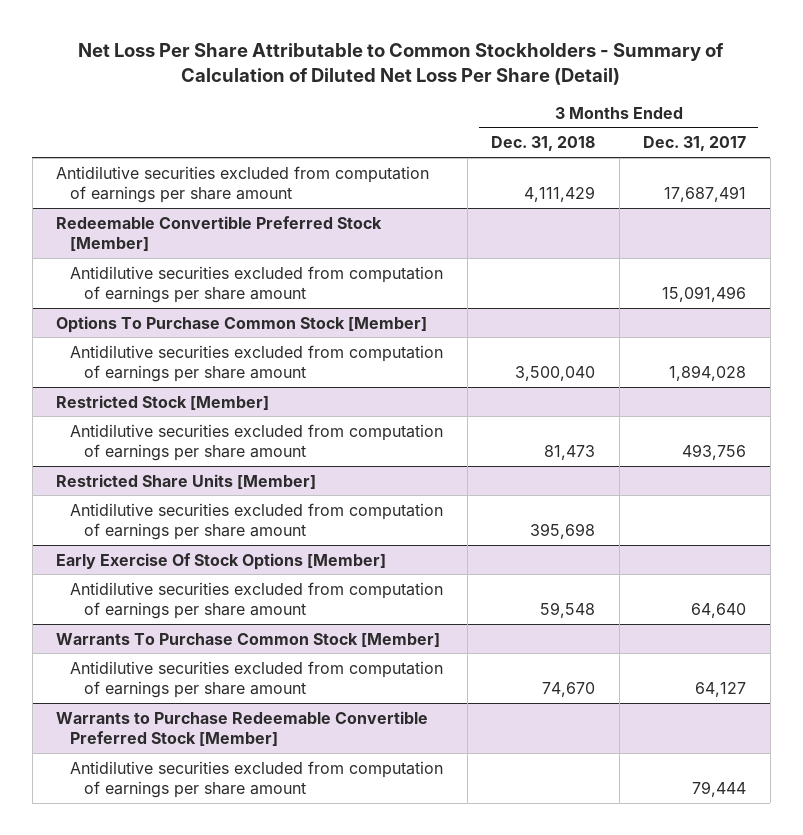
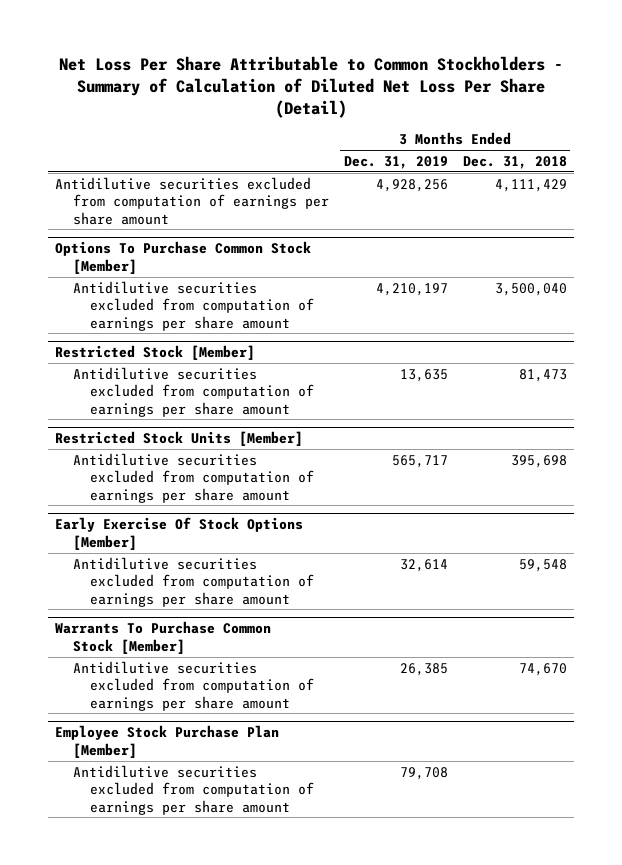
- | 3 Months Ended Dec. 31, 2018 | 3 Months Ended Dec. 31, 2017
+ | 3 Months Ended Dec. 31, 2019 | 3 Months Ended Dec. 31, 2018
- Redeemable Convertible Preferred Stock [Member]
- Antidilutive securities excluded from computation of earnings per share amount | | 15,091,496
- Restricted Share Units [Member]
+ Restricted Stock Units [Member]
- Warrants to Purchase Redeemable Convertible Preferred Stock [Member]
+ Employee Stock Purchase Plan [Member]

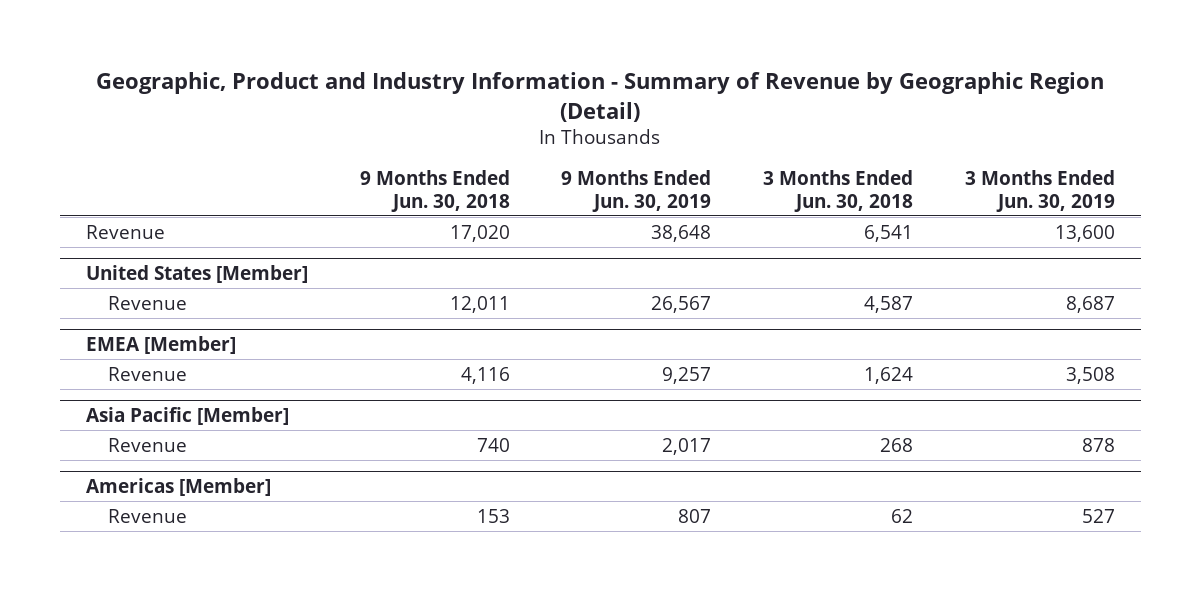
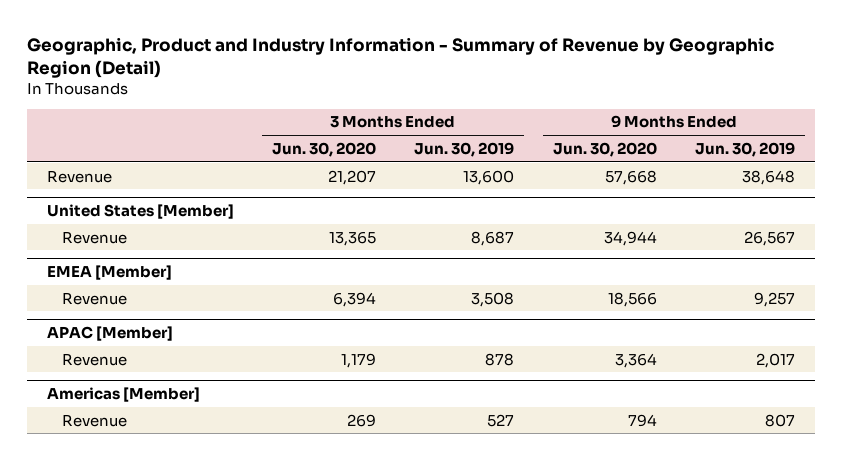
- | 9 Months Ended Jun. 30, 2018 | 9 Months Ended Jun. 30, 2019 | 3 Months Ended Jun. 30, 2018 | 3 Months Ended Jun. 30, 2019
+ | 3 Months Ended Jun. 30, 2020 | 3 Months Ended Jun. 30, 2019 | 9 Months Ended Jun. 30, 2020 | 9 Months Ended Jun. 30, 2019
- Asia Pacific [Member]
+ APAC [Member]

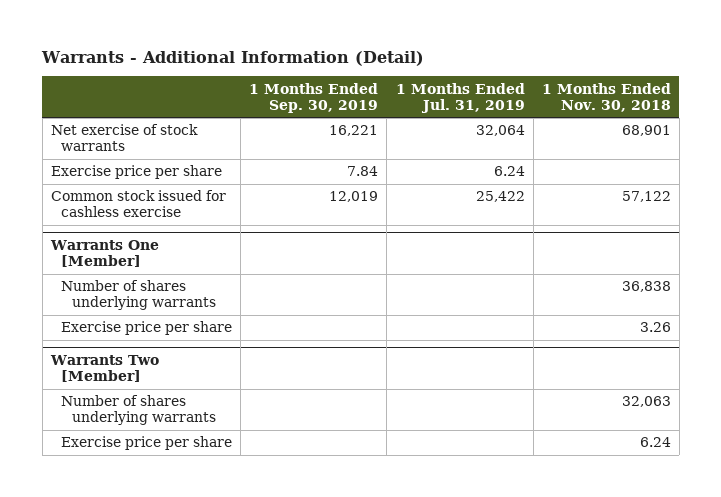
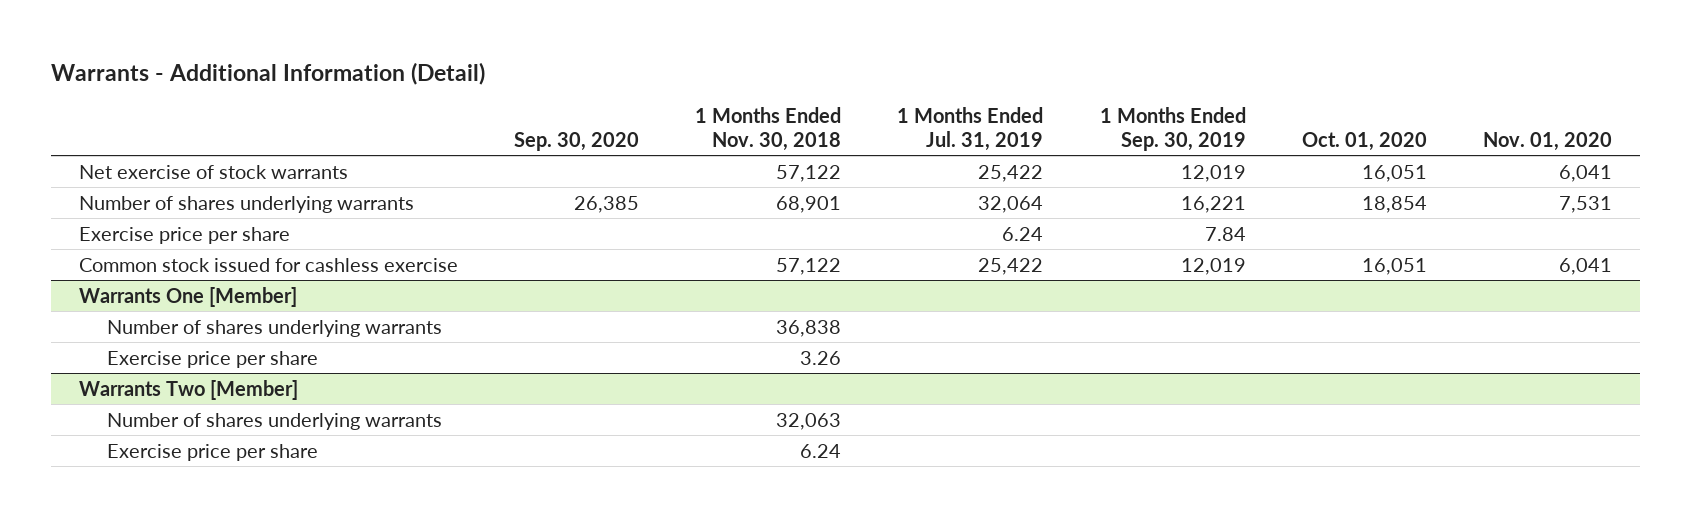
- | 1 Months Ended Sep. 30, 2019 | 1 Months Ended Jul. 31, 2019 | 1 Months Ended Nov. 30, 2018
+ | Sep. 30, 2020 | 1 Months Ended Nov. 30, 2018 | 1 Months Ended Jul. 31, 2019 | 1 Months Ended Sep. 30, 2019 | Oct. 01, 2020 | Nov. 01, 2020
- Net exercise of stock warrants | 16,221 | 32,064 | 68,901
+ Net exercise of stock warrants | | 57,122 | 25,422 | 12,019 | 16,051 | 6,041
+ Number of shares underlying warrants | 26,385 | 68,901 | 32,064 | 16,221 | 18,854 | 7,531

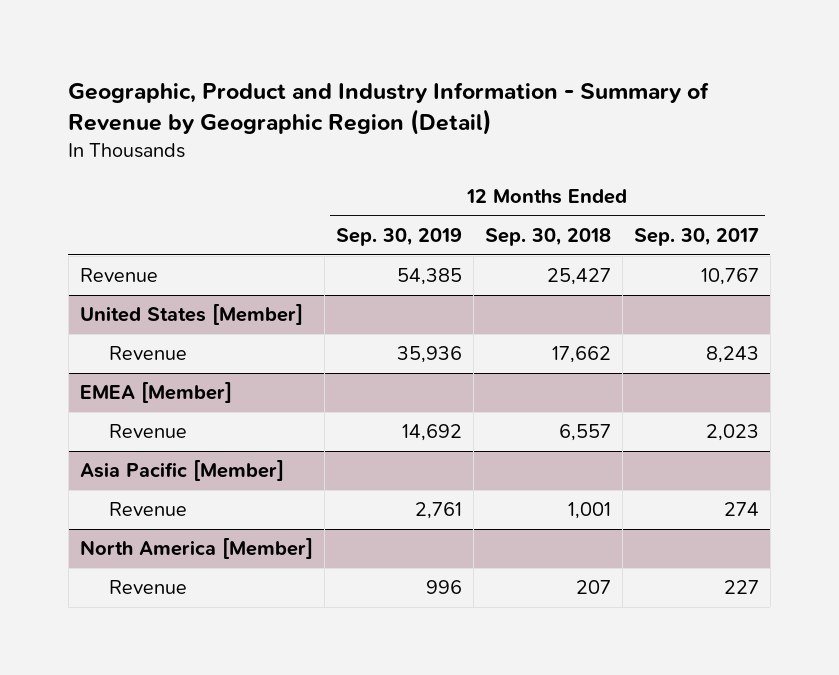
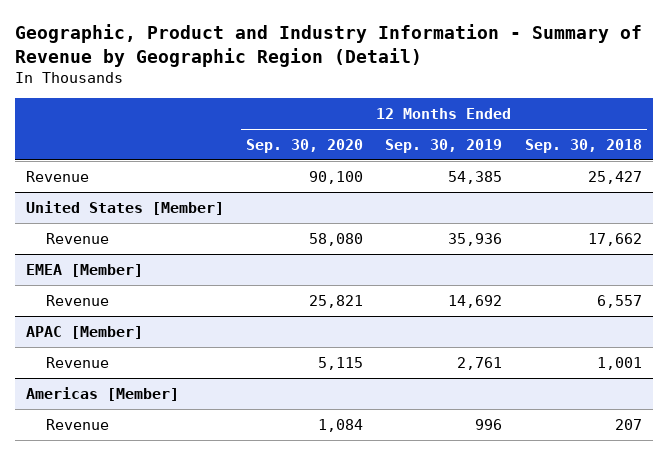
- | 12 Months Ended Sep. 30, 2019 | 12 Months Ended Sep. 30, 2018 | 12 Months Ended Sep. 30, 2017
+ | 12 Months Ended Sep. 30, 2020 | 12 Months Ended Sep. 30, 2019 | 12 Months Ended Sep. 30, 2018
- Asia Pacific [Member]
+ APAC [Member]
- North America [Member]
+ Americas [Member]

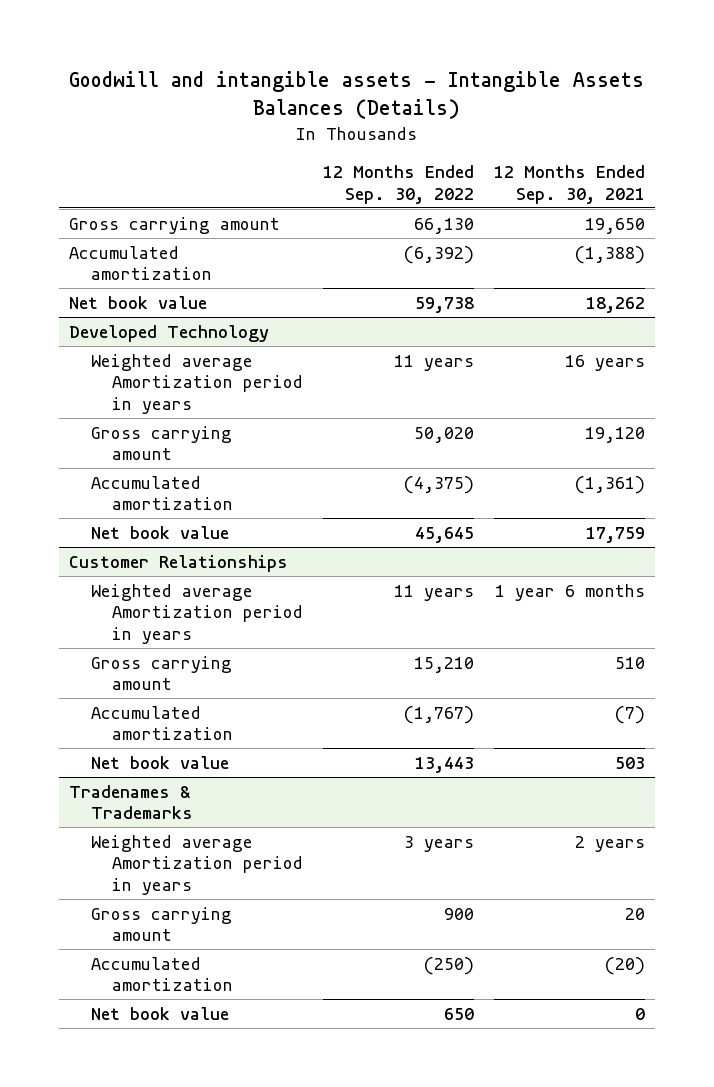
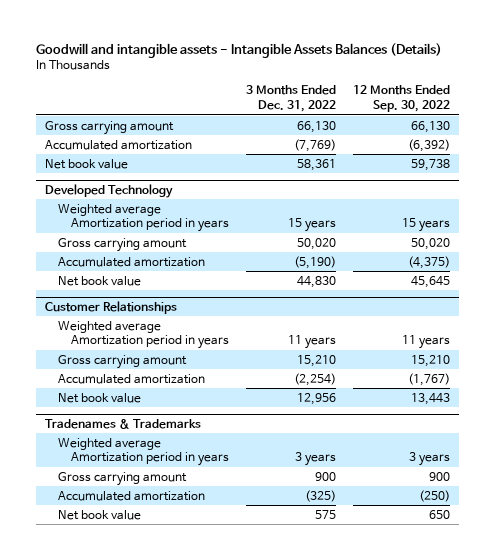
- | 12 Months Ended Sep. 30, 2022 | 12 Months Ended Sep. 30, 2021
+ | 3 Months Ended Dec. 31, 2022 | 12 Months Ended Sep. 30, 2022
@ Developed Technology
- Weighted average Amortization period in years | 11 years | 16 years
+ Weighted average Amortization period in years | 15 years | 15 years

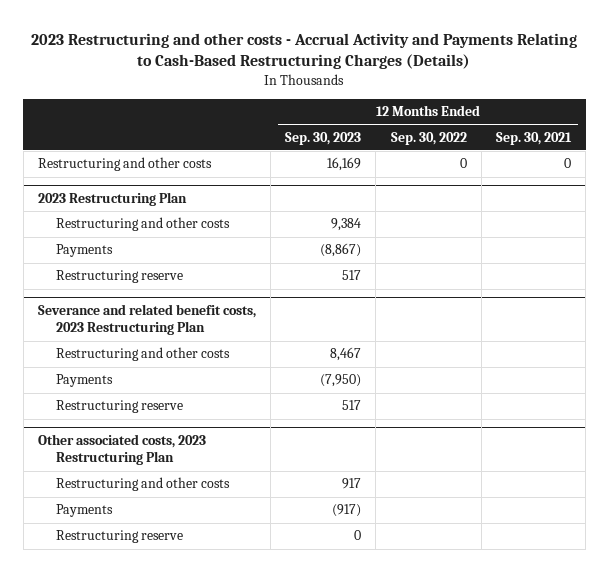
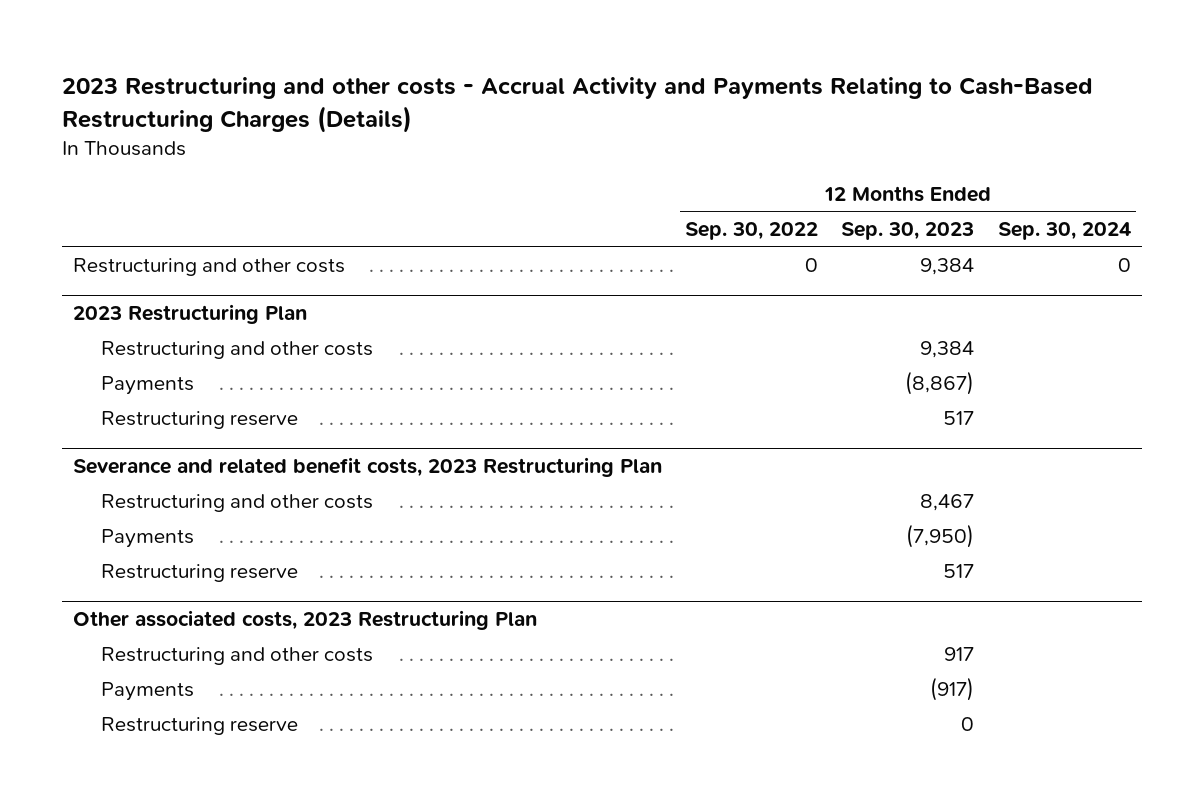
- | 12 Months Ended Sep. 30, 2023 | 12 Months Ended Sep. 30, 2022 | 12 Months Ended Sep. 30, 2021
+ | 12 Months Ended Sep. 30, 2022 | 12 Months Ended Sep. 30, 2023 | 12 Months Ended Sep. 30, 2024
- Restructuring and other costs | 16,169 | 0 | 0
+ Restructuring and other costs | 0 | 9,384 | 0

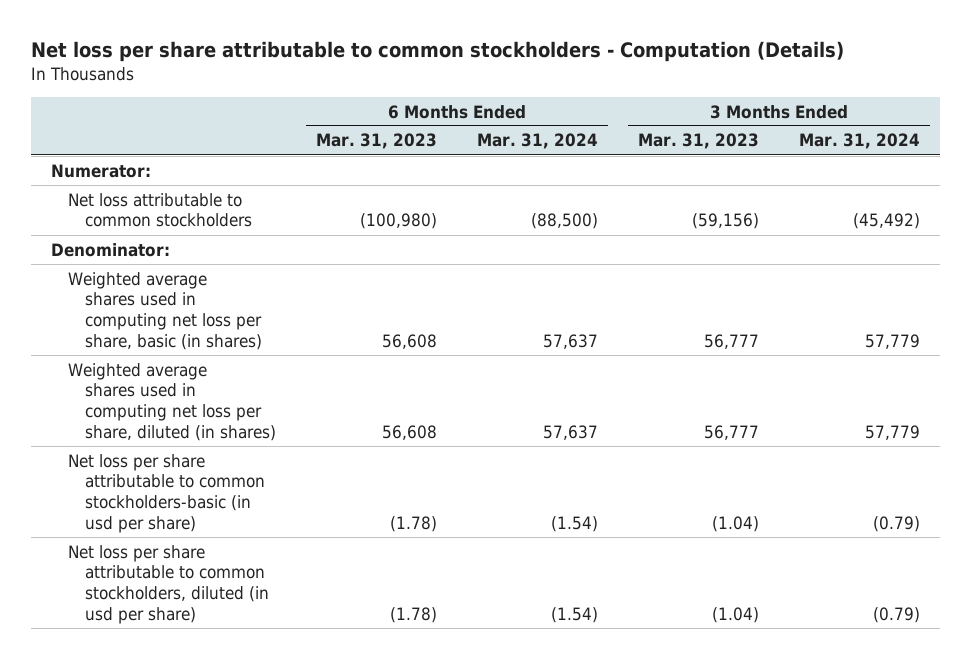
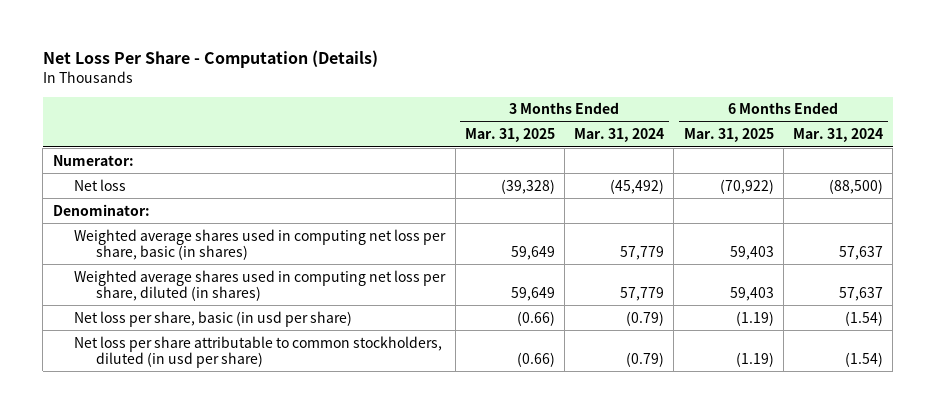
- Net loss per share attributable to common stockholders - Computation (Details)
+ Net Loss Per Share - Computation (Details)
- | 6 Months Ended Mar. 31, 2023 | 6 Months Ended Mar. 31, 2024 | 3 Months Ended Mar. 31, 2023 | 3 Months Ended Mar. 31, 2024
+ | 3 Months Ended Mar. 31, 2025 | 3 Months Ended Mar. 31, 2024 | 6 Months Ended Mar. 31, 2025 | 6 Months Ended Mar. 31, 2024
- Net loss attributable to common stockholders | (100,980) | (88,500) | (59,156) | (45,492)
+ Net loss | (39,328) | (45,492) | (70,922) | (88,500)
- Net loss per share attributable to common stockholders-basic (in usd per share) | (1.78) | (1.54) | (1.04) | (0.79)
+ Net loss per share, basic (in usd per share) | (0.66) | (0.79) | (1.19) | (1.54)

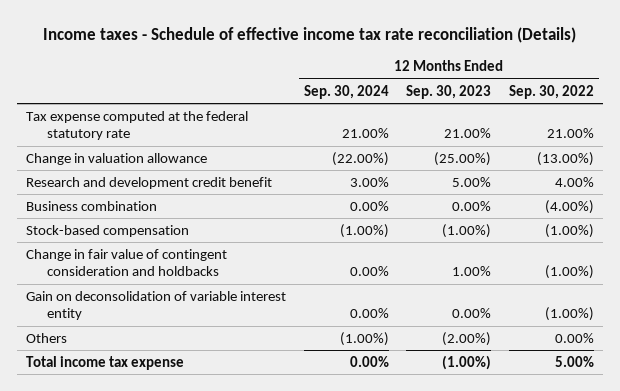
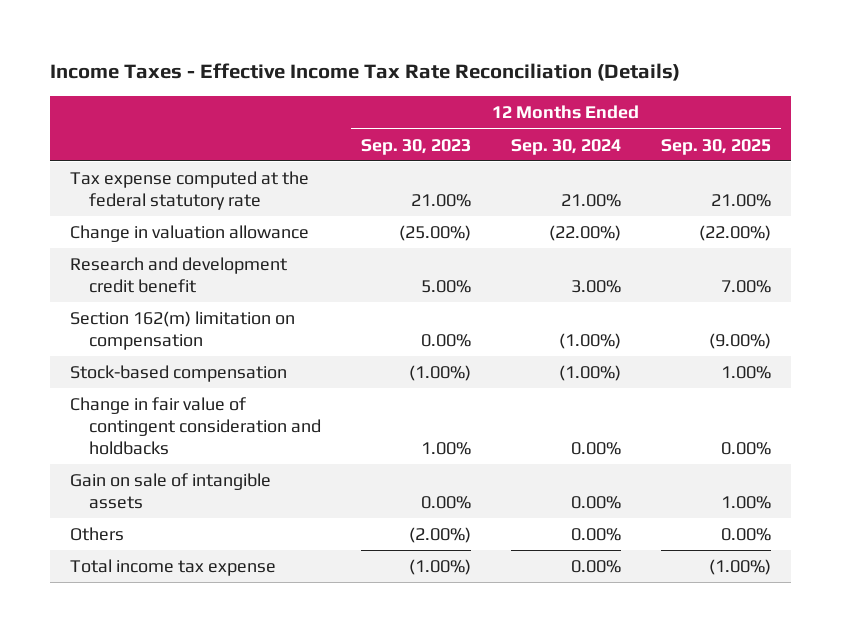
- Income taxes - Schedule of effective income tax rate reconciliation (Details)
+ Income Taxes - Effective Income Tax Rate Reconciliation (Details)
- | 12 Months Ended Sep. 30, 2024 | 12 Months Ended Sep. 30, 2023 | 12 Months Ended Sep. 30, 2022
+ | 12 Months Ended Sep. 30, 2023 | 12 Months Ended Sep. 30, 2024 | 12 Months Ended Sep. 30, 2025
- Business combination | 0.00% | 0.00% | (4.00%)
+ Section 162(m) limitation on compensation | 0.00% | (1.00%) | (9.00%)
- Gain on deconsolidation of variable interest entity | 0.00% | 0.00% | (1.00%)
- Others | (1.00%) | (2.00%) | 0.00%
+ Gain on sale of intangible assets | 0.00% | 0.00% | 1.00%
+ Others | (2.00%) | 0.00% | 0.00%

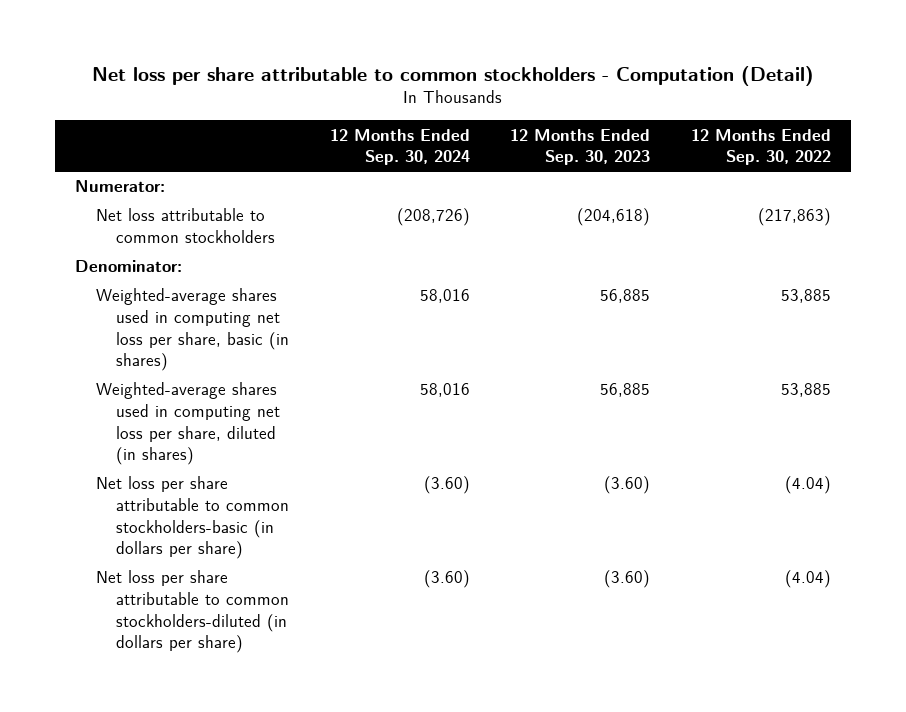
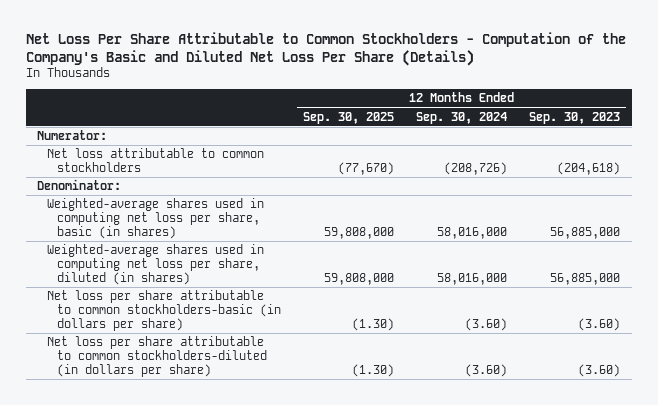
- Net loss per share attributable to common stockholders - Computation (Detail)
+ Net Loss Per Share Attributable to Common Stockholders - Computation of the Company's Basic and Diluted Net Loss Per Share (Details)
- | 12 Months Ended Sep. 30, 2024 | 12 Months Ended Sep. 30, 2023 | 12 Months Ended Sep. 30, 2022
+ | 12 Months Ended Sep. 30, 2025 | 12 Months Ended Sep. 30, 2024 | 12 Months Ended Sep. 30, 2023
- Weighted-average shares used in computing net loss per share, basic (in shares) | 58,016 | 56,885 | 53,885
- Weighted-average shares used in computing net loss per share, diluted (in shares) | 58,016 | 56,885 | 53,885
+ Weighted-average shares used in computing net loss per share, basic (in shares) | 59,808,000 | 58,016,000 | 56,885,000
+ Weighted-average shares used in computing net loss per share, diluted (in shares) | 59,808,000 | 58,016,000 | 56,885,000

